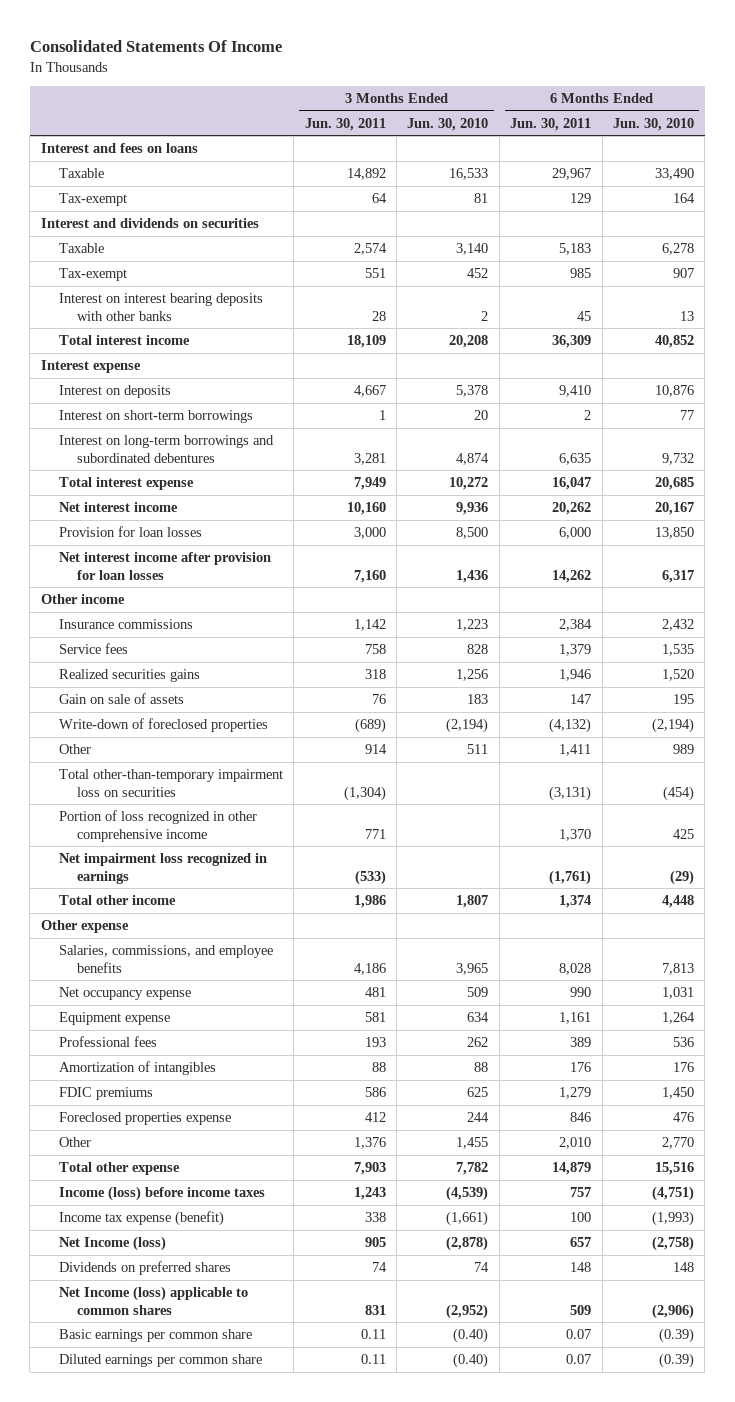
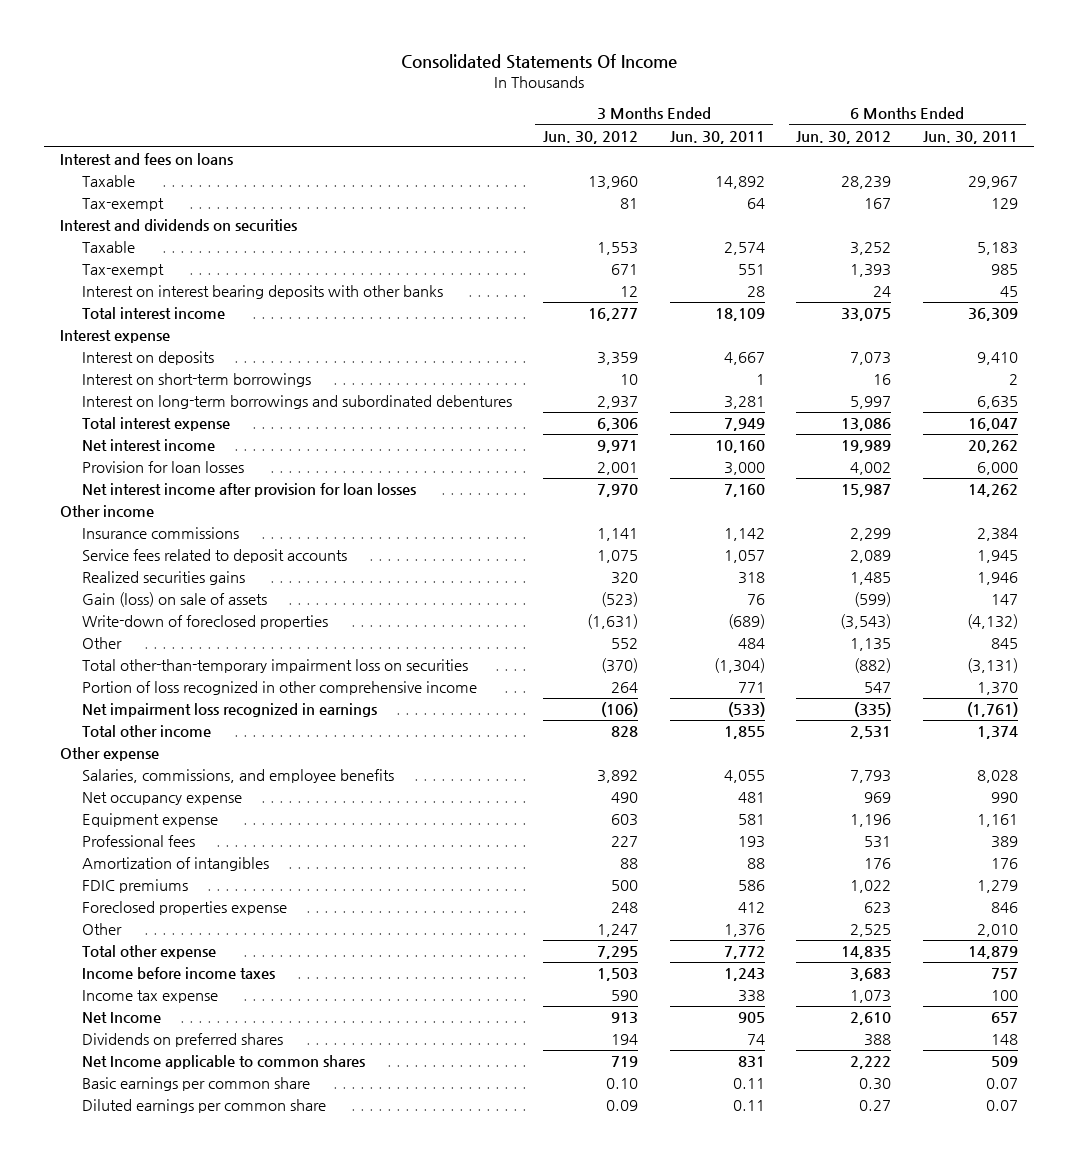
- | 3 Months Ended Jun. 30, 2011 | 3 Months Ended Jun. 30, 2010 | 6 Months Ended Jun. 30, 2011 | 6 Months Ended Jun. 30, 2010
+ | 3 Months Ended Jun. 30, 2012 | 3 Months Ended Jun. 30, 2011 | 6 Months Ended Jun. 30, 2012 | 6 Months Ended Jun. 30, 2011
- Service fees | 758 | 828 | 1,379 | 1,535
+ Service fees related to deposit accounts | 1,075 | 1,057 | 2,089 | 1,945
- Gain on sale of assets | 76 | 183 | 147 | 195
+ Gain (loss) on sale of assets | (523) | 76 | (599) | 147
- Other | 914 | 511 | 1,411 | 989
+ Other | 552 | 484 | 1,135 | 845
- Total other income | 1,986 | 1,807 | 1,374 | 4,448
+ Total other income | 828 | 1,855 | 2,531 | 1,374
- Salaries, commissions, and employee benefits | 4,186 | 3,965 | 8,028 | 7,813
+ Salaries, commissions, and employee benefits | 3,892 | 4,055 | 7,793 | 8,028
- Total other expense | 7,903 | 7,782 | 14,879 | 15,516
- Income (loss) before income taxes | 1,243 | (4,539) | 757 | (4,751)
- Income tax expense (benefit) | 338 | (1,661) | 100 | (1,993)
- Net Income (loss) | 905 | (2,878) | 657 | (2,758)
+ Total other expense | 7,295 | 7,772 | 14,835 | 14,879
+ Income before income taxes | 1,503 | 1,243 | 3,683 | 757
+ Income tax expense | 590 | 338 | 1,073 | 100
+ Net Income | 913 | 905 | 2,610 | 657
- Net Income (loss) applicable to common shares | 831 | (2,952) | 509 | (2,906)
+ Net Income applicable to common shares | 719 | 831 | 2,222 | 509

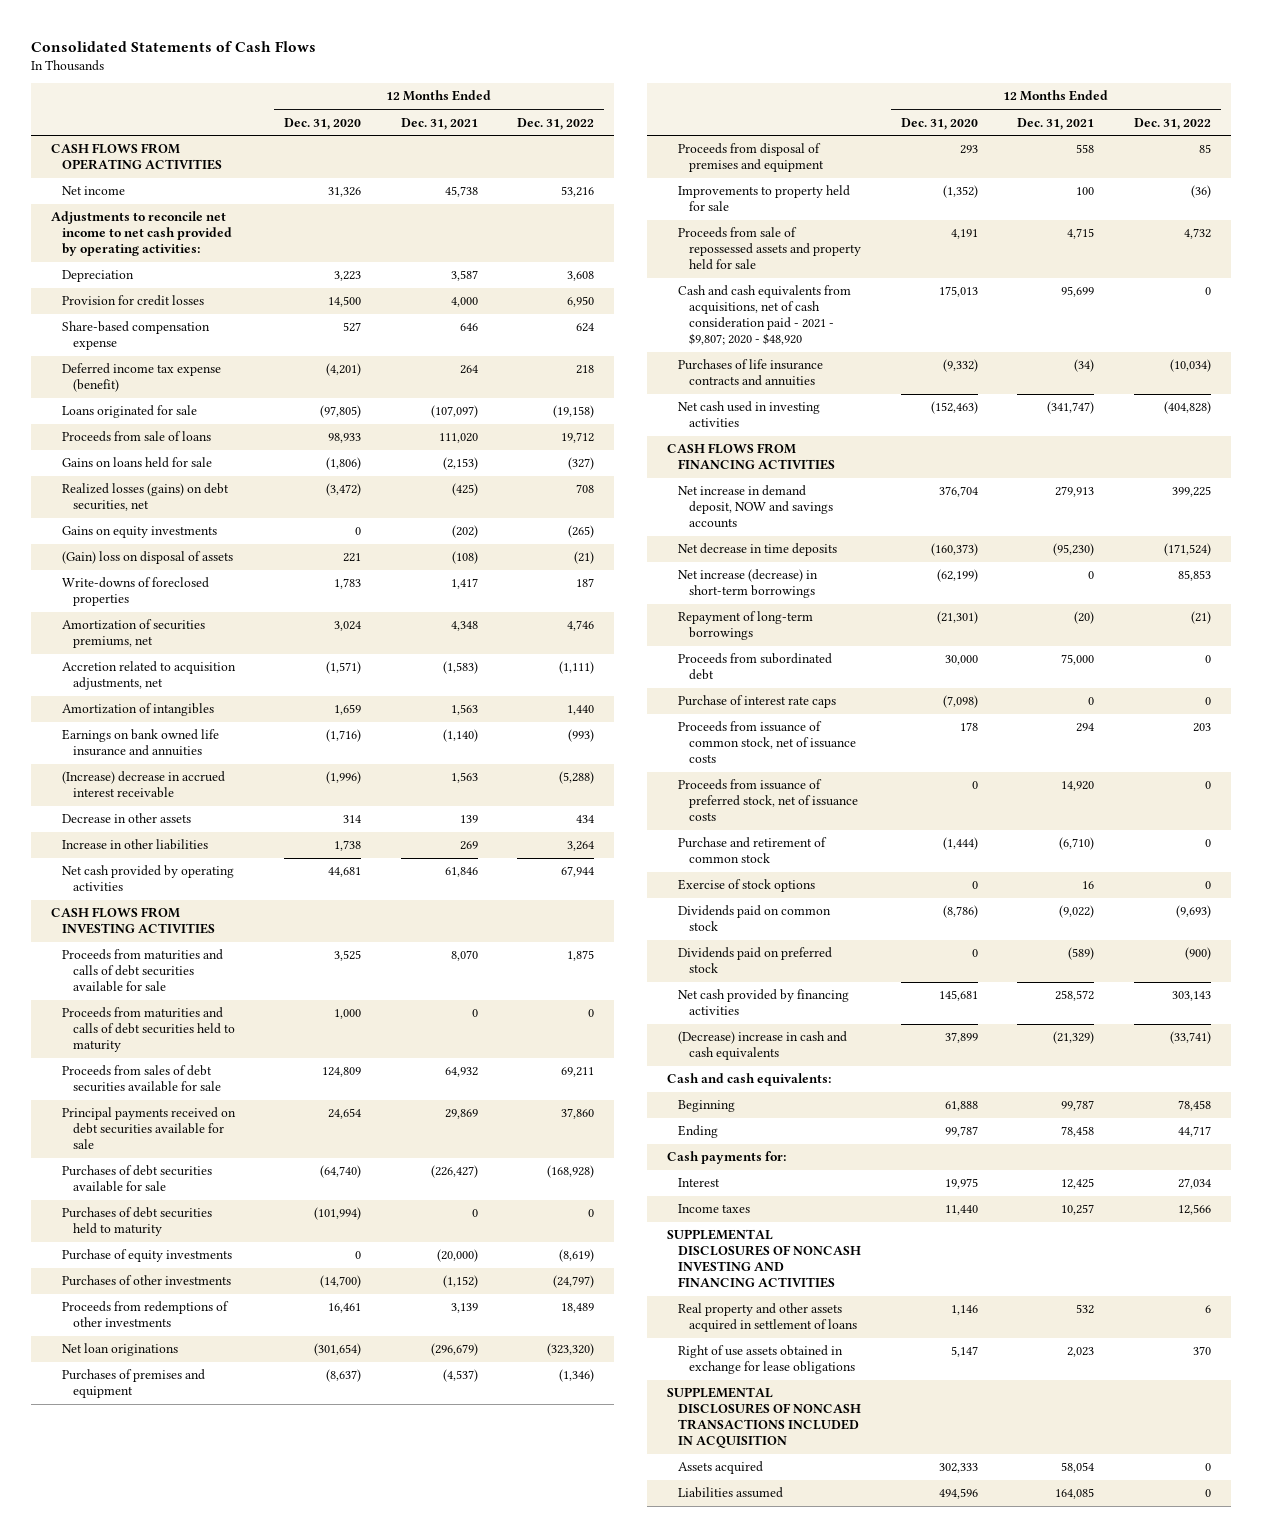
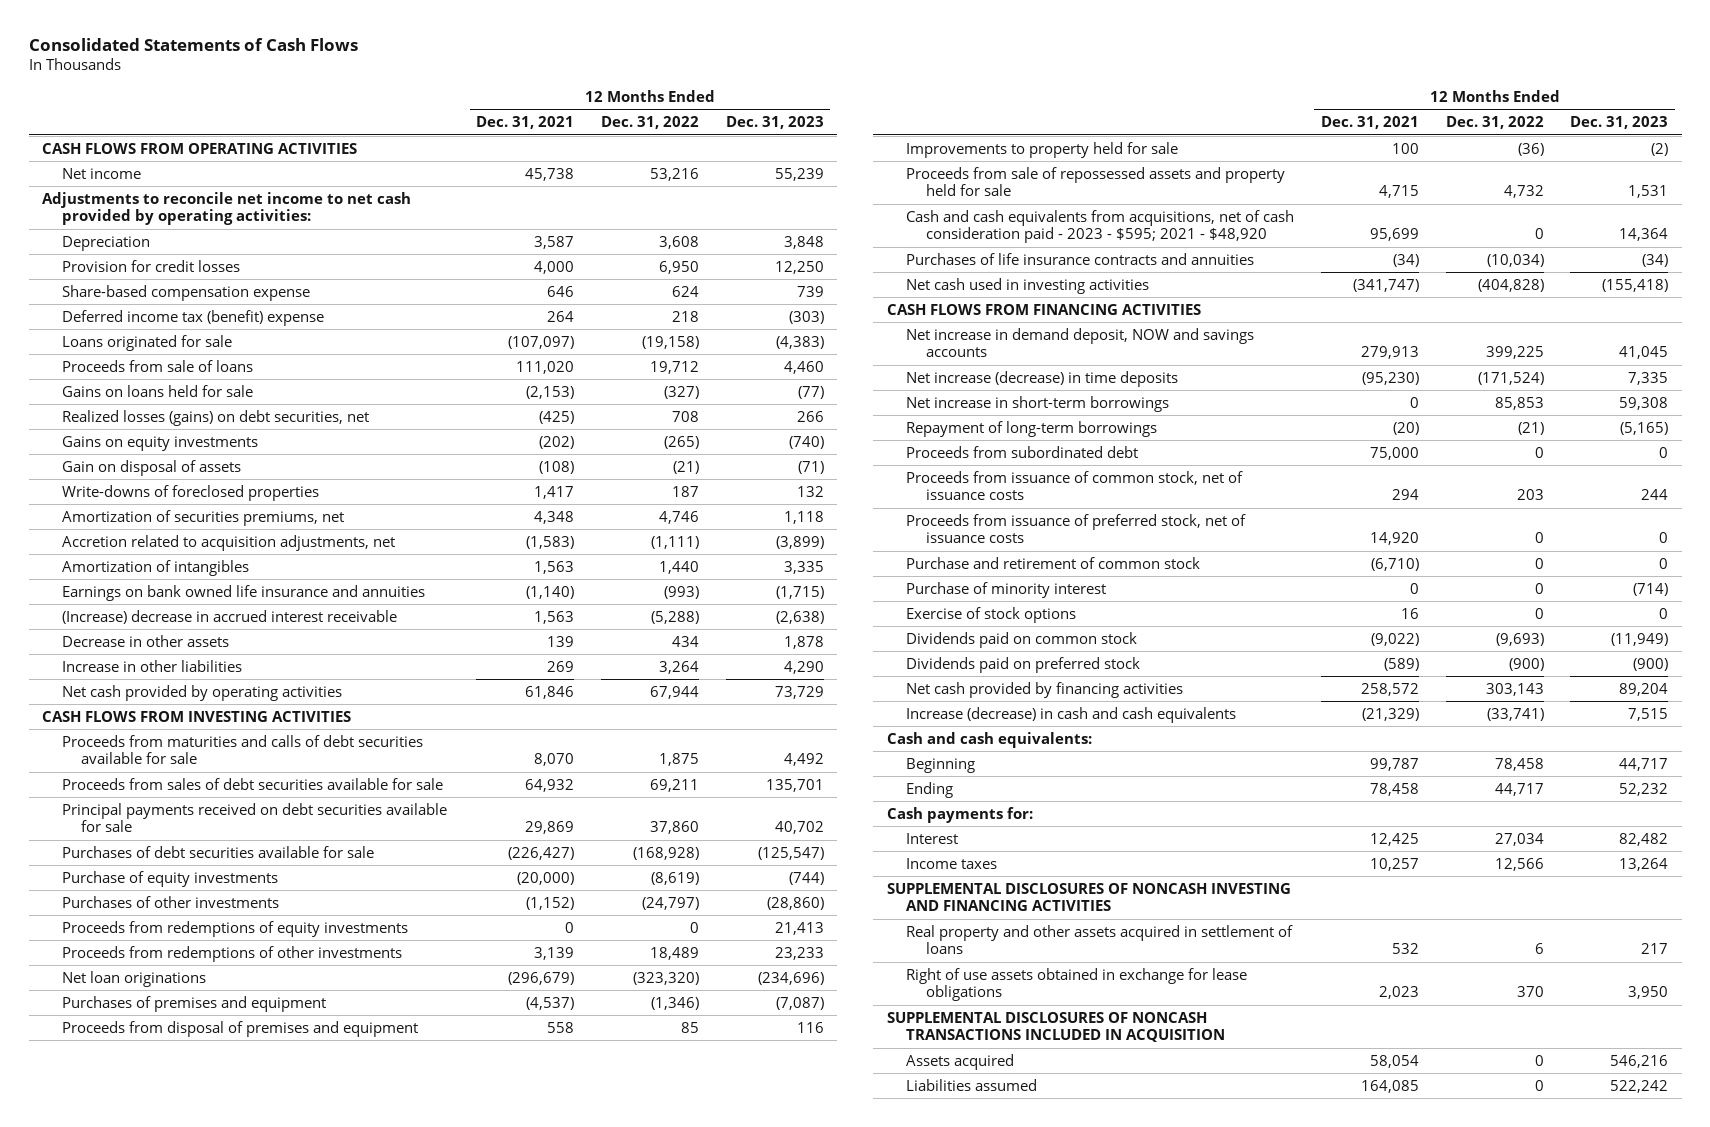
- | 12 Months Ended Dec. 31, 2020 | 12 Months Ended Dec. 31, 2021 | 12 Months Ended Dec. 31, 2022
+ | 12 Months Ended Dec. 31, 2021 | 12 Months Ended Dec. 31, 2022 | 12 Months Ended Dec. 31, 2023
- Deferred income tax expense (benefit) | (4,201) | 264 | 218
+ Deferred income tax (benefit) expense | 264 | 218 | (303)
- (Gain) loss on disposal of assets | 221 | (108) | (21)
+ Gain on disposal of assets | (108) | (21) | (71)
- Proceeds from maturities and calls of debt securities held to maturity | 1,000 | 0 | 0
- Purchases of debt securities held to maturity | (101,994) | 0 | 0
+ Proceeds from redemptions of equity investments | 0 | 0 | 21,413
- Cash and cash equivalents from acquisitions, net of cash consideration paid - 2021 - $9,807; 2020 - $48,920 | 175,013 | 95,699 | 0
+ Cash and cash equivalents from acquisitions, net of cash consideration paid - 2023 - $595; 2021 - $48,920 | 95,699 | 0 | 14,364
- Net decrease in time deposits | (160,373) | (95,230) | (171,524)
- Net increase (decrease) in short-term borrowings | (62,199) | 0 | 85,853
+ Net increase (decrease) in time deposits | (95,230) | (171,524) | 7,335
+ Net increase in short-term borrowings | 0 | 85,853 | 59,308
- Purchase of interest rate caps | (7,098) | 0 | 0
+ Purchase of minority interest | 0 | 0 | (714)
- (Decrease) increase in cash and cash equivalents | 37,899 | (21,329) | (33,741)
+ Increase (decrease) in cash and cash equivalents | (21,329) | (33,741) | 7,515

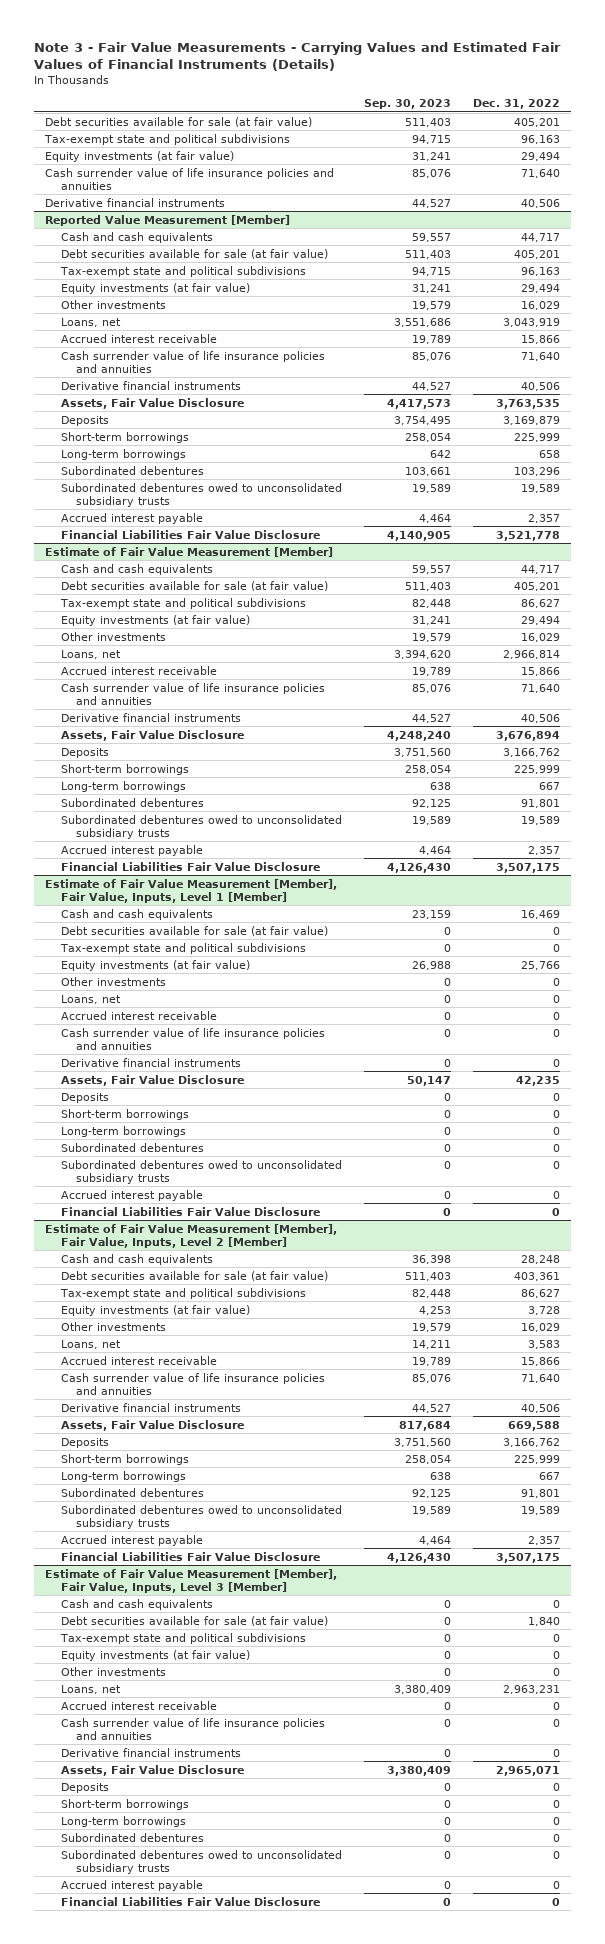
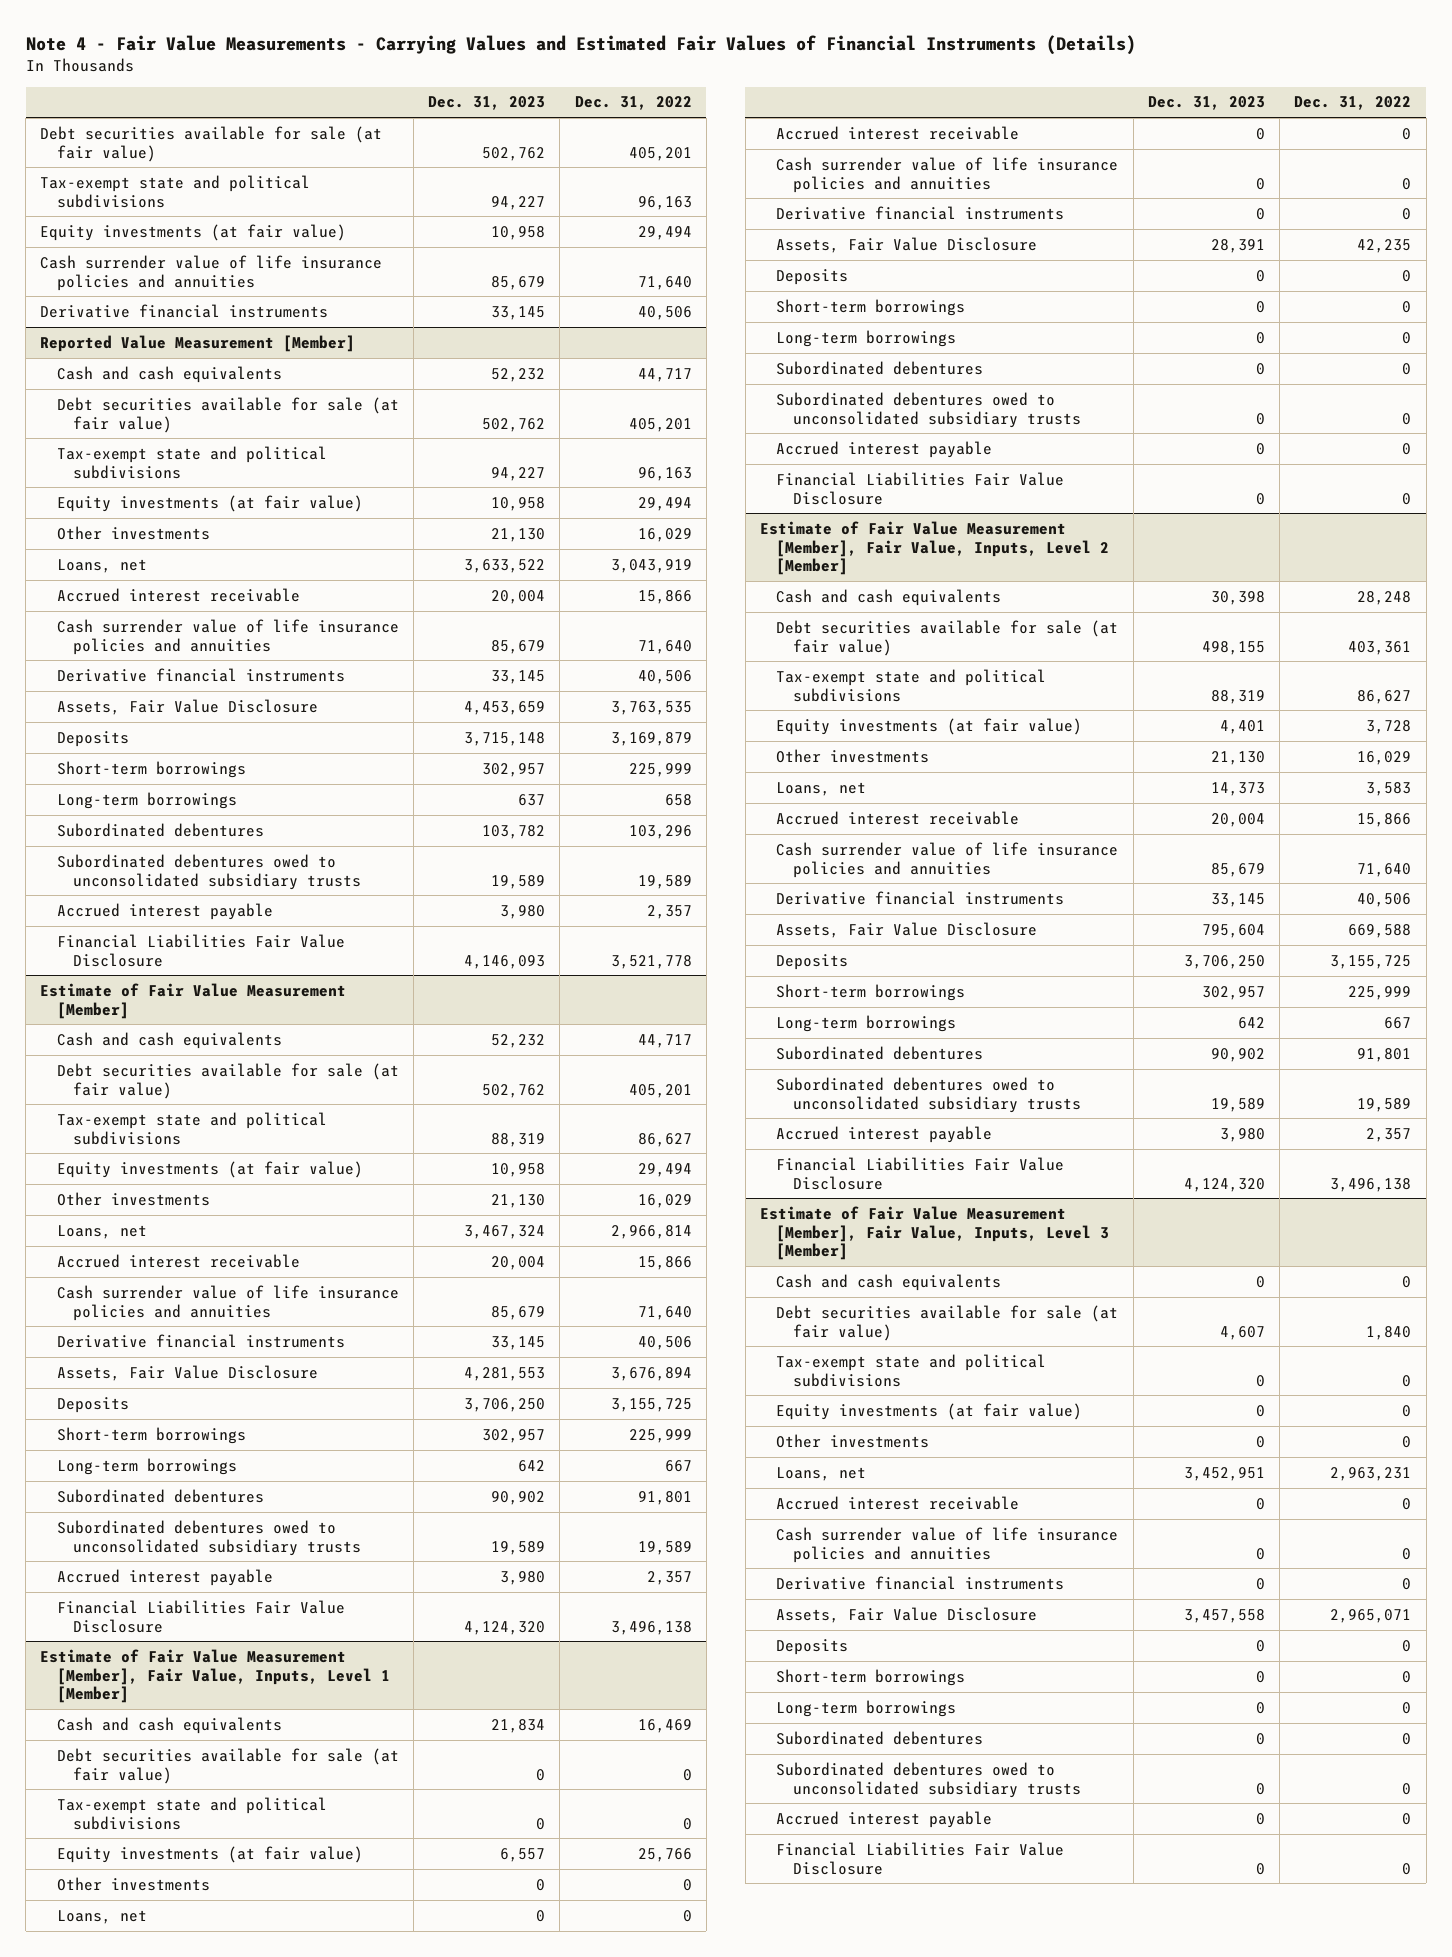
- Note 3 - Fair Value Measurements - Carrying Values and Estimated Fair Values of Financial Instruments (Details)
+ Note 4 - Fair Value Measurements - Carrying Values and Estimated Fair Values of Financial Instruments (Details)
- | Sep. 30, 2023 | Dec. 31, 2022
+ | Dec. 31, 2023 | Dec. 31, 2022
@ Estimate of Fair Value Measurement [Member]
- Deposits | 3,751,560 | 3,166,762
+ Deposits | 3,706,250 | 3,155,725
- Financial Liabilities Fair Value Disclosure | 4,126,430 | 3,507,175
+ Financial Liabilities Fair Value Disclosure | 4,124,320 | 3,496,138
@ Estimate of Fair Value Measurement [Member], Fair Value, Inputs, Level 2 [Member]
- Deposits | 3,751,560 | 3,166,762
+ Deposits | 3,706,250 | 3,155,725
- Financial Liabilities Fair Value Disclosure | 4,126,430 | 3,507,175
+ Financial Liabilities Fair Value Disclosure | 4,124,320 | 3,496,138

